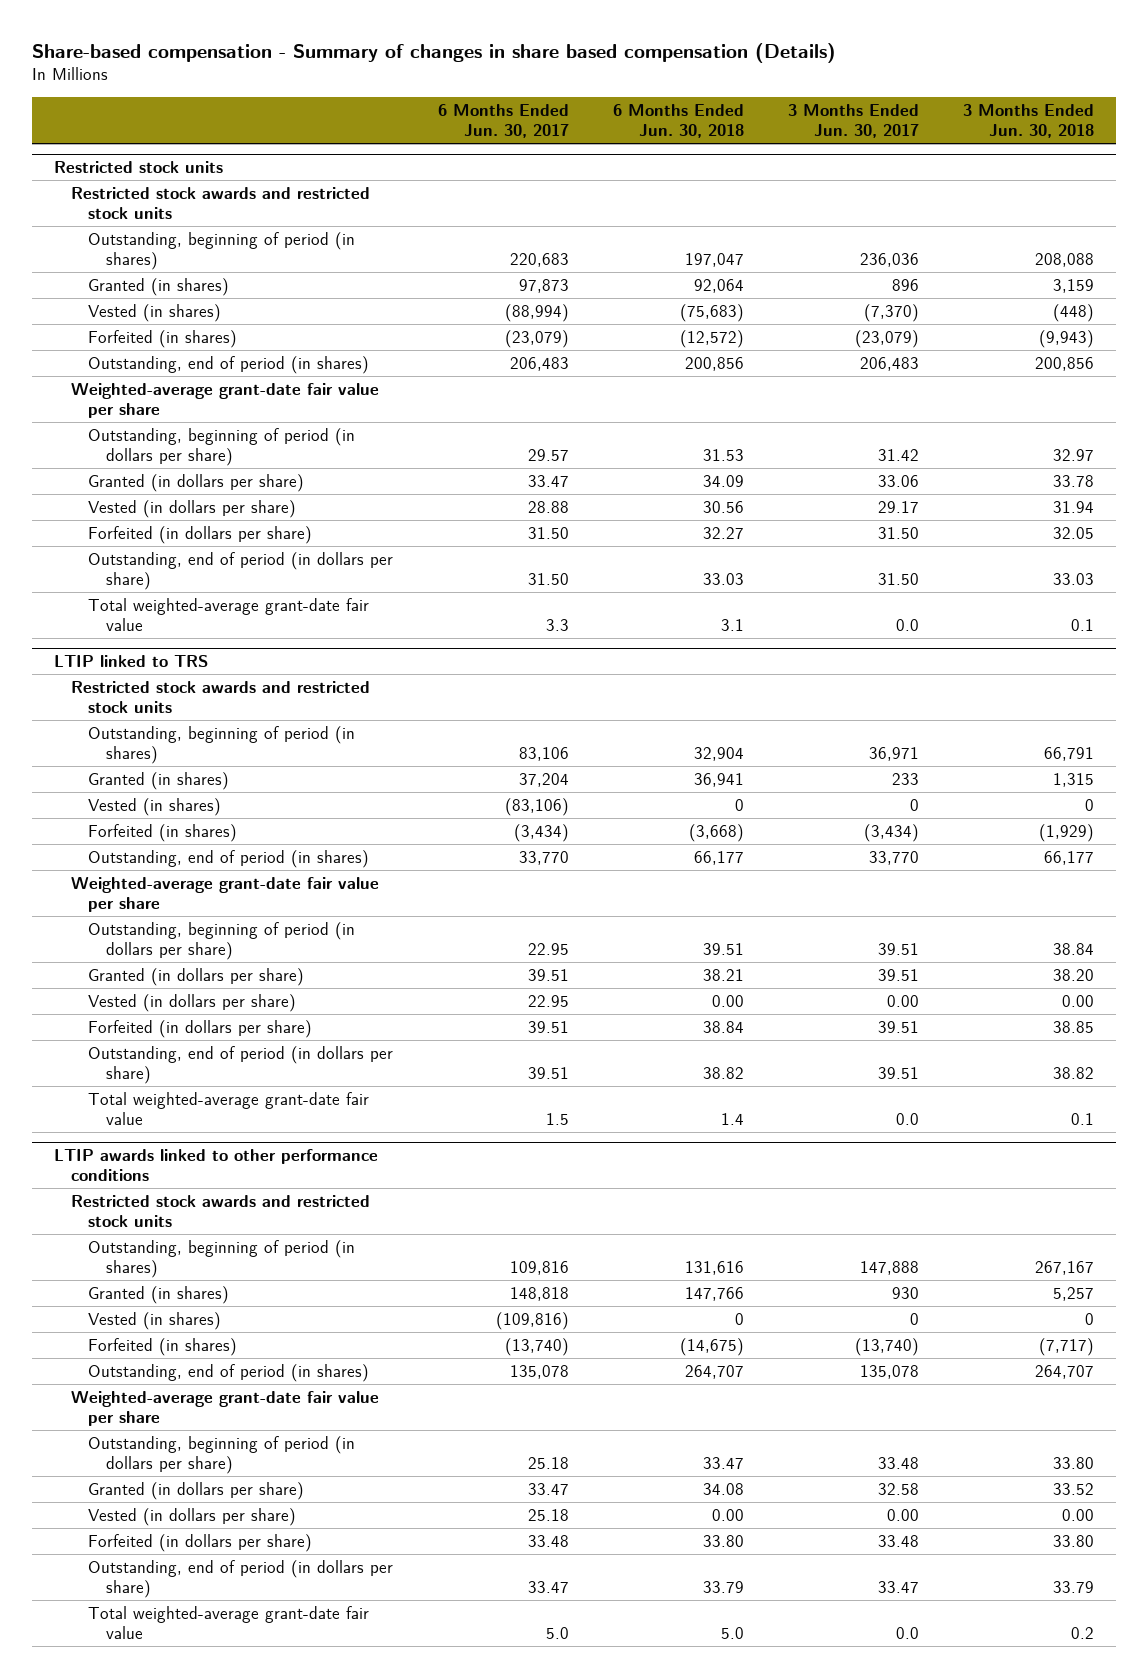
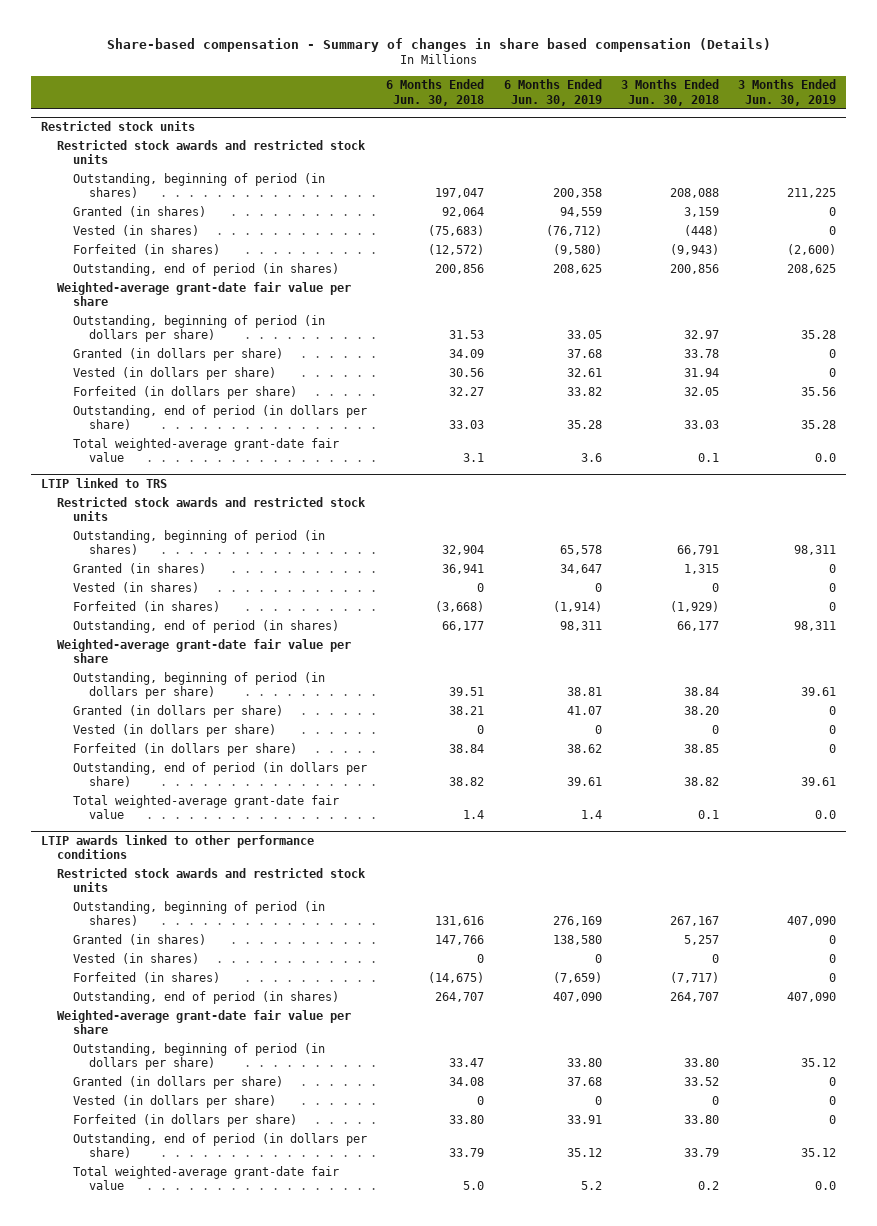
- | 6 Months Ended Jun. 30, 2017 | 6 Months Ended Jun. 30, 2018 | 3 Months Ended Jun. 30, 2017 | 3 Months Ended Jun. 30, 2018
+ | 6 Months Ended Jun. 30, 2018 | 6 Months Ended Jun. 30, 2019 | 3 Months Ended Jun. 30, 2018 | 3 Months Ended Jun. 30, 2019
@ LTIP linked to TRS
- Vested (in dollars per share) | 22.95 | 0.00 | 0.00 | 0.00
+ Vested (in dollars per share) | 0 | 0 | 0 | 0
@ LTIP awards linked to other performance conditions
- Vested (in dollars per share) | 25.18 | 0.00 | 0.00 | 0.00
+ Vested (in dollars per share) | 0 | 0 | 0 | 0

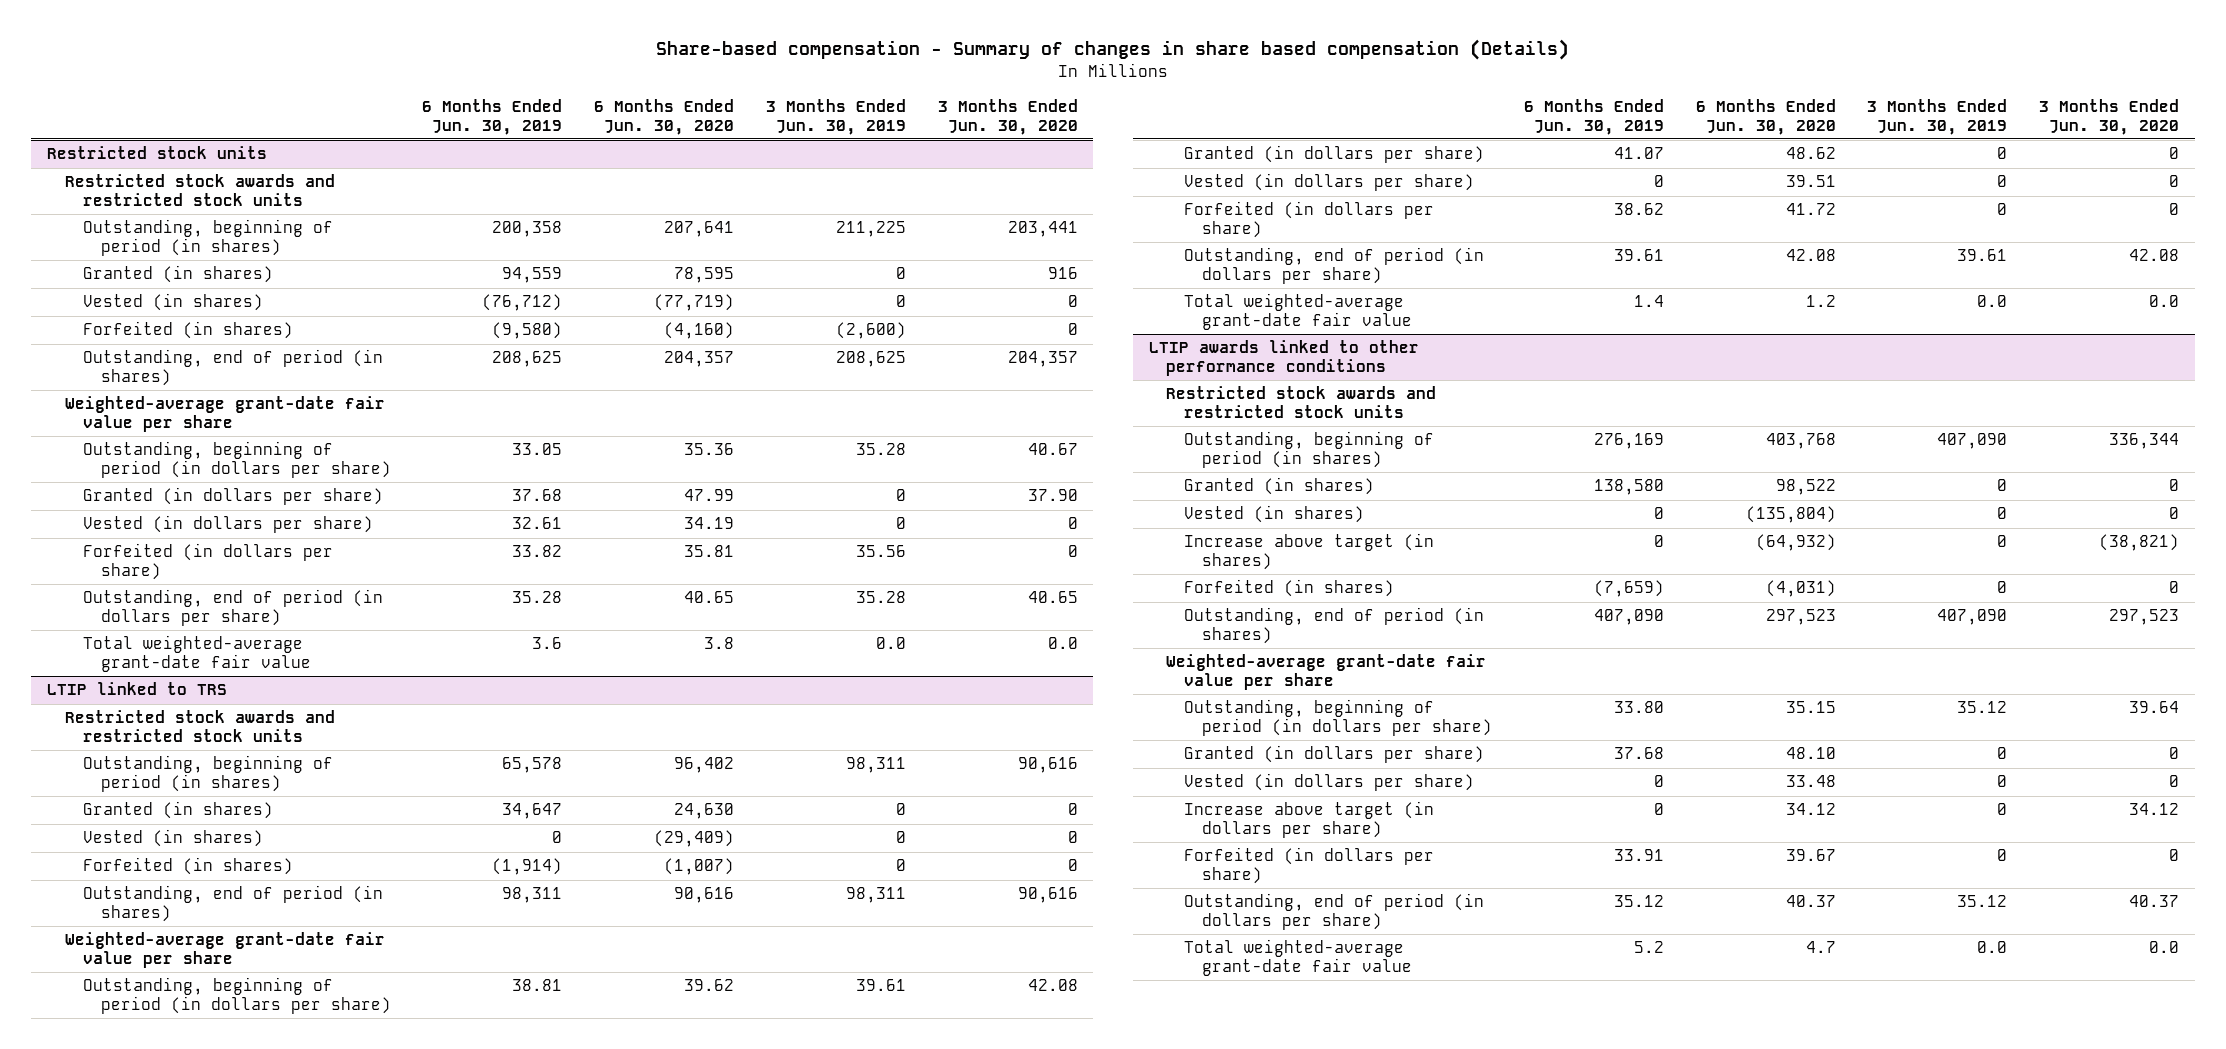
- | 6 Months Ended Jun. 30, 2018 | 6 Months Ended Jun. 30, 2019 | 3 Months Ended Jun. 30, 2018 | 3 Months Ended Jun. 30, 2019
+ | 6 Months Ended Jun. 30, 2019 | 6 Months Ended Jun. 30, 2020 | 3 Months Ended Jun. 30, 2019 | 3 Months Ended Jun. 30, 2020
@ LTIP awards linked to other performance conditions
+ Increase above target (in shares) | 0 | (64,932) | 0 | (38,821)
+ Increase above target (in dollars per share) | 0 | 34.12 | 0 | 34.12

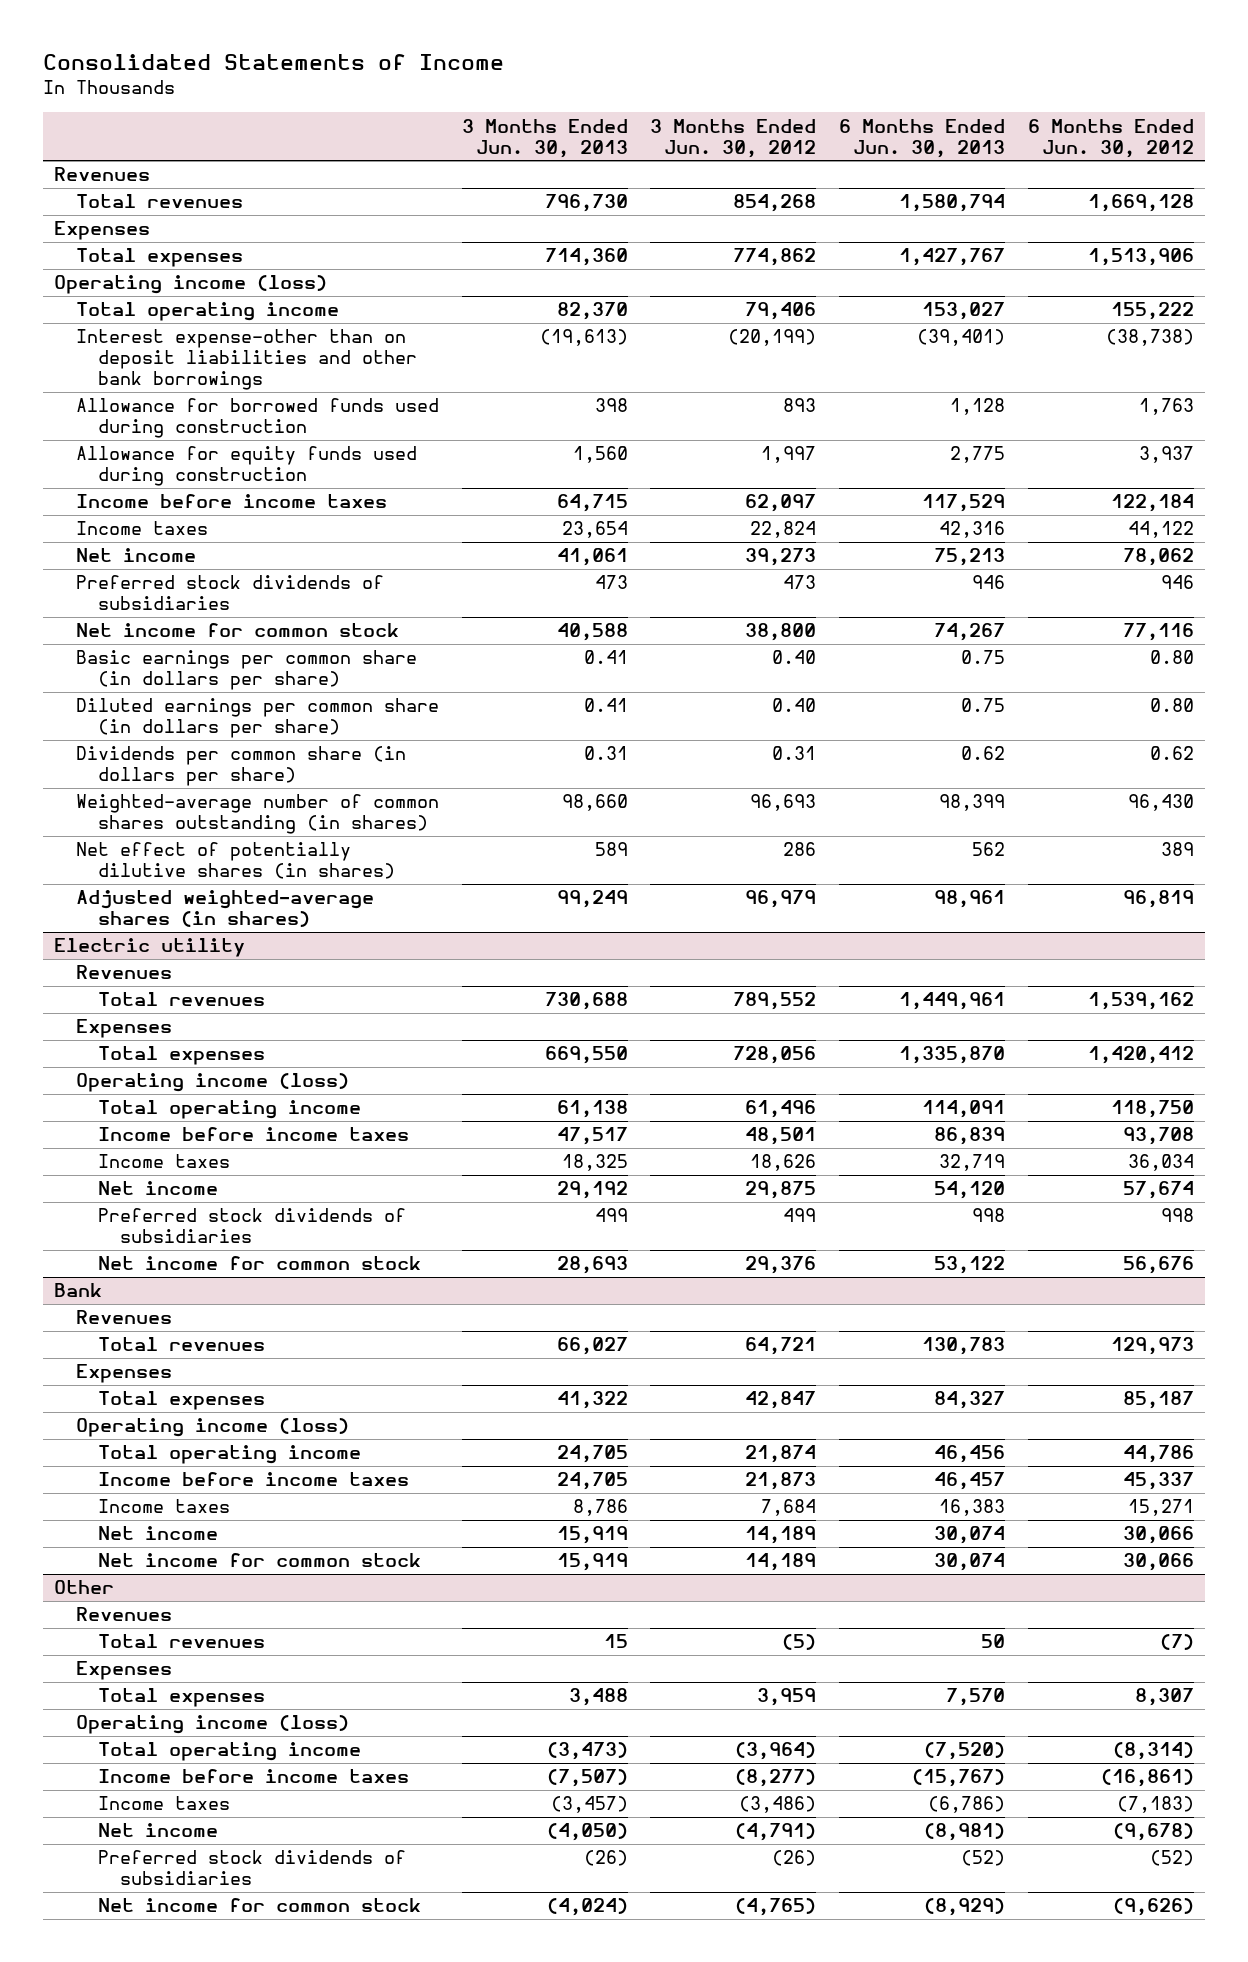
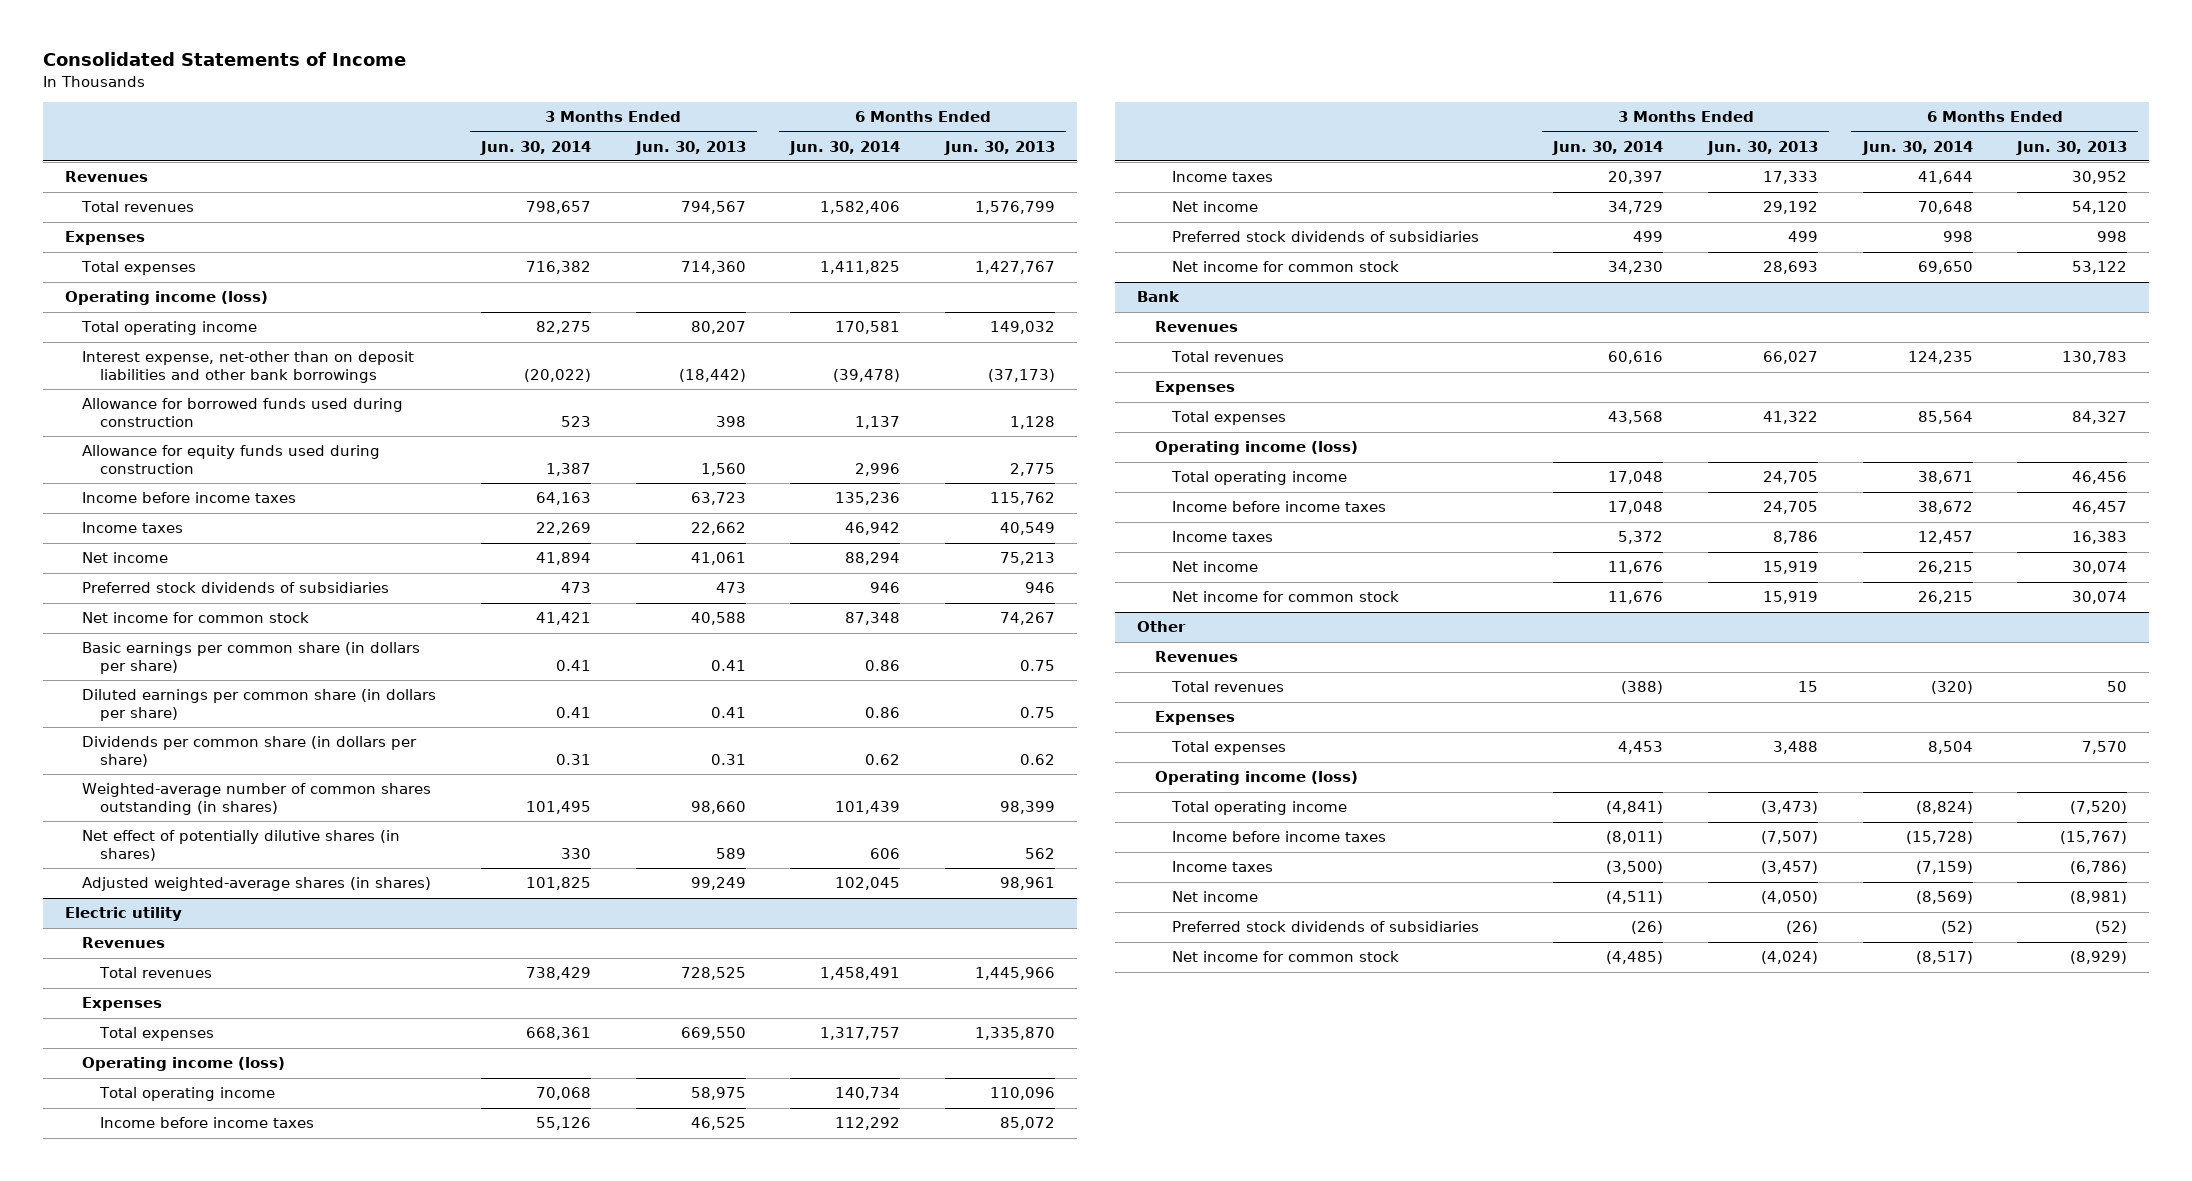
- | 3 Months Ended Jun. 30, 2013 | 3 Months Ended Jun. 30, 2012 | 6 Months Ended Jun. 30, 2013 | 6 Months Ended Jun. 30, 2012
+ | 3 Months Ended Jun. 30, 2014 | 3 Months Ended Jun. 30, 2013 | 6 Months Ended Jun. 30, 2014 | 6 Months Ended Jun. 30, 2013
- Total revenues | 796,730 | 854,268 | 1,580,794 | 1,669,128
+ Total revenues | 798,657 | 794,567 | 1,582,406 | 1,576,799
- Total operating income | 82,370 | 79,406 | 153,027 | 155,222
- Interest expense-other than on deposit liabilities and other bank borrowings | (19,613) | (20,199) | (39,401) | (38,738)
+ Total operating income | 82,275 | 80,207 | 170,581 | 149,032
+ Interest expense, net-other than on deposit liabilities and other bank borrowings | (20,022) | (18,442) | (39,478) | (37,173)
- Income before income taxes | 64,715 | 62,097 | 117,529 | 122,184
- Income taxes | 23,654 | 22,824 | 42,316 | 44,122
+ Income before income taxes | 64,163 | 63,723 | 135,236 | 115,762
+ Income taxes | 22,269 | 22,662 | 46,942 | 40,549
@ Electric utility
- Total revenues | 730,688 | 789,552 | 1,449,961 | 1,539,162
+ Total revenues | 738,429 | 728,525 | 1,458,491 | 1,445,966
- Total operating income | 61,138 | 61,496 | 114,091 | 118,750
- Income before income taxes | 47,517 | 48,501 | 86,839 | 93,708
- Income taxes | 18,325 | 18,626 | 32,719 | 36,034
+ Total operating income | 70,068 | 58,975 | 140,734 | 110,096
+ Income before income taxes | 55,126 | 46,525 | 112,292 | 85,072
+ Income taxes | 20,397 | 17,333 | 41,644 | 30,952

